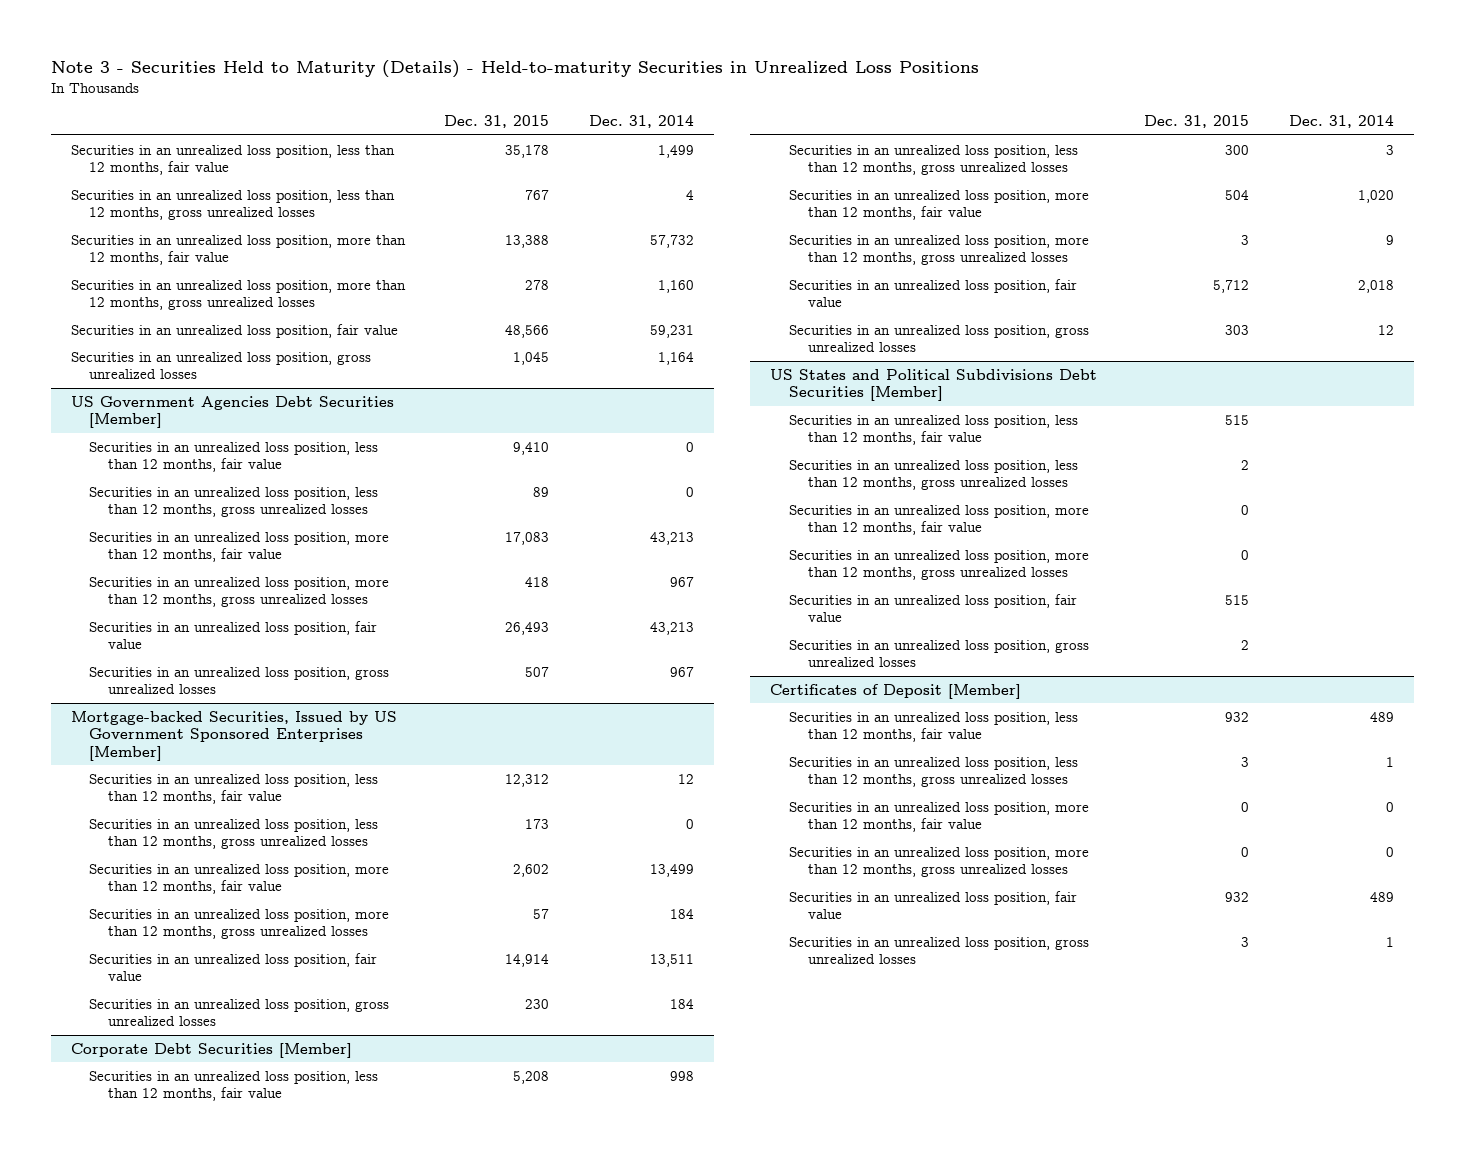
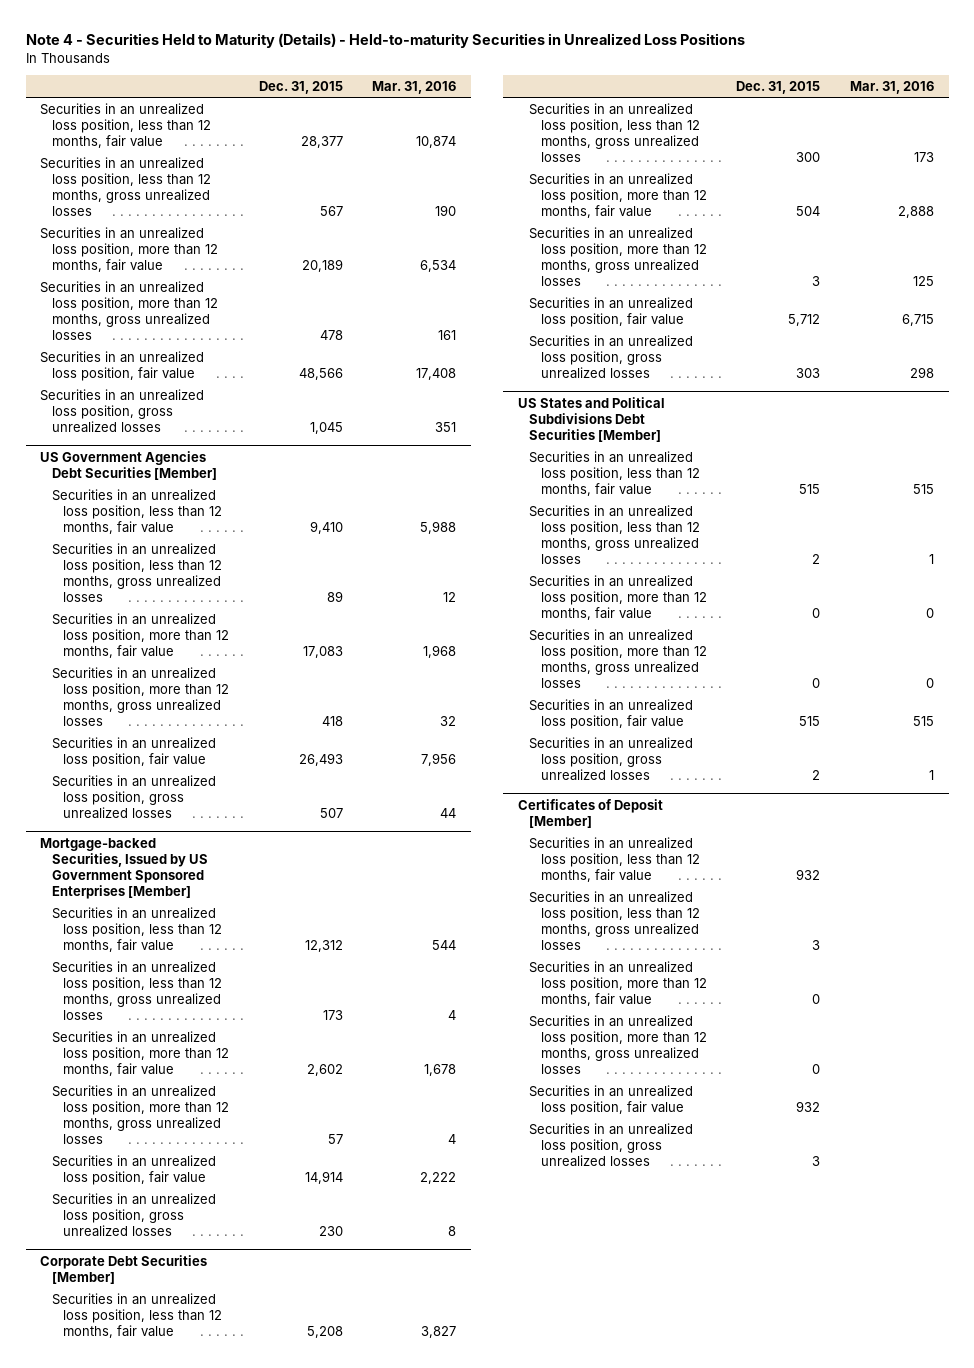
- Note 3 - Securities Held to Maturity (Details) - Held-to-maturity Securities in Unrealized Loss Positions
+ Note 4 - Securities Held to Maturity (Details) - Held-to-maturity Securities in Unrealized Loss Positions
- | Dec. 31, 2015 | Dec. 31, 2014
+ | Dec. 31, 2015 | Mar. 31, 2016
- Securities in an unrealized loss position, less than 12 months, fair value | 35,178 | 1,499
- Securities in an unrealized loss position, less than 12 months, gross unrealized losses | 767 | 4
- Securities in an unrealized loss position, more than 12 months, fair value | 13,388 | 57,732
- Securities in an unrealized loss position, more than 12 months, gross unrealized losses | 278 | 1,160
+ Securities in an unrealized loss position, less than 12 months, fair value | 28,377 | 10,874
+ Securities in an unrealized loss position, less than 12 months, gross unrealized losses | 567 | 190
+ Securities in an unrealized loss position, more than 12 months, fair value | 20,189 | 6,534
+ Securities in an unrealized loss position, more than 12 months, gross unrealized losses | 478 | 161

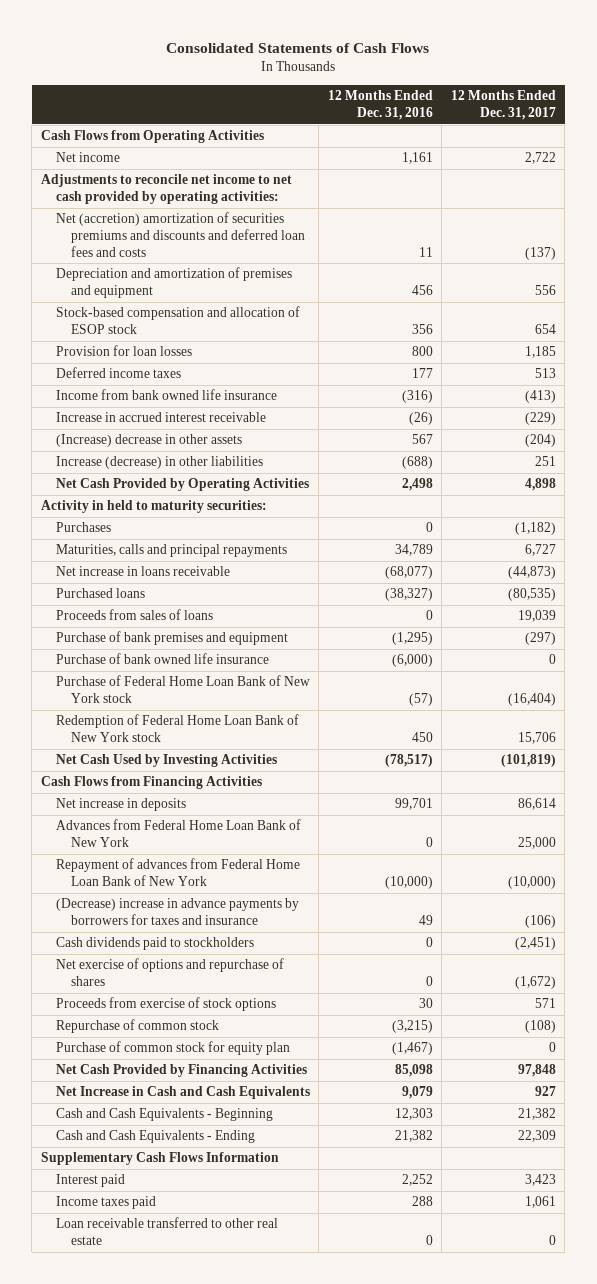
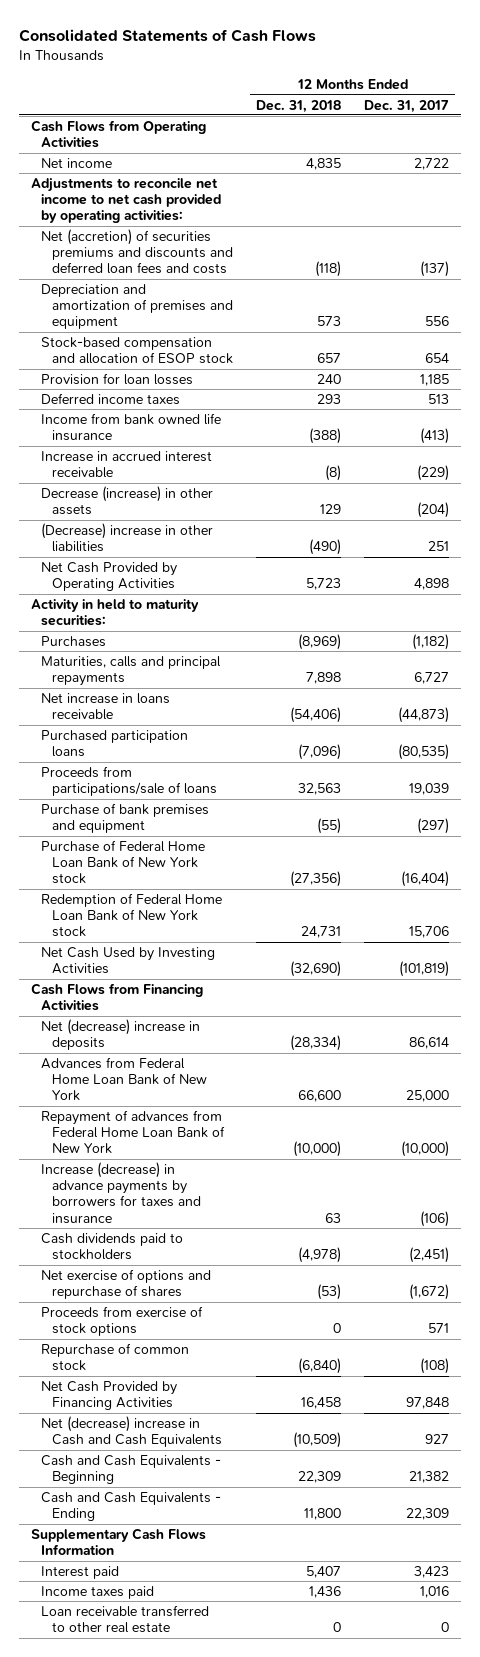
- | 12 Months Ended Dec. 31, 2016 | 12 Months Ended Dec. 31, 2017
+ | 12 Months Ended Dec. 31, 2018 | 12 Months Ended Dec. 31, 2017
- Net (accretion) amortization of securities premiums and discounts and deferred loan fees and costs | 11 | (137)
+ Net (accretion) of securities premiums and discounts and deferred loan fees and costs | (118) | (137)
- (Increase) decrease in other assets | 567 | (204)
- Increase (decrease) in other liabilities | (688) | 251
+ Decrease (increase) in other assets | 129 | (204)
+ (Decrease) increase in other liabilities | (490) | 251
- Purchased loans | (38,327) | (80,535)
- Proceeds from sales of loans | 0 | 19,039
+ Purchased participation loans | (7,096) | (80,535)
+ Proceeds from participations/sale of loans | 32,563 | 19,039
- Purchase of bank owned life insurance | (6,000) | 0
- Net increase in deposits | 99,701 | 86,614
+ Net (decrease) increase in deposits | (28,334) | 86,614
- (Decrease) increase in advance payments by borrowers for taxes and insurance | 49 | (106)
+ Increase (decrease) in advance payments by borrowers for taxes and insurance | 63 | (106)
- Purchase of common stock for equity plan | (1,467) | 0
- Net Increase in Cash and Cash Equivalents | 9,079 | 927
+ Net (decrease) increase in Cash and Cash Equivalents | (10,509) | 927
- Income taxes paid | 288 | 1,061
+ Income taxes paid | 1,436 | 1,016

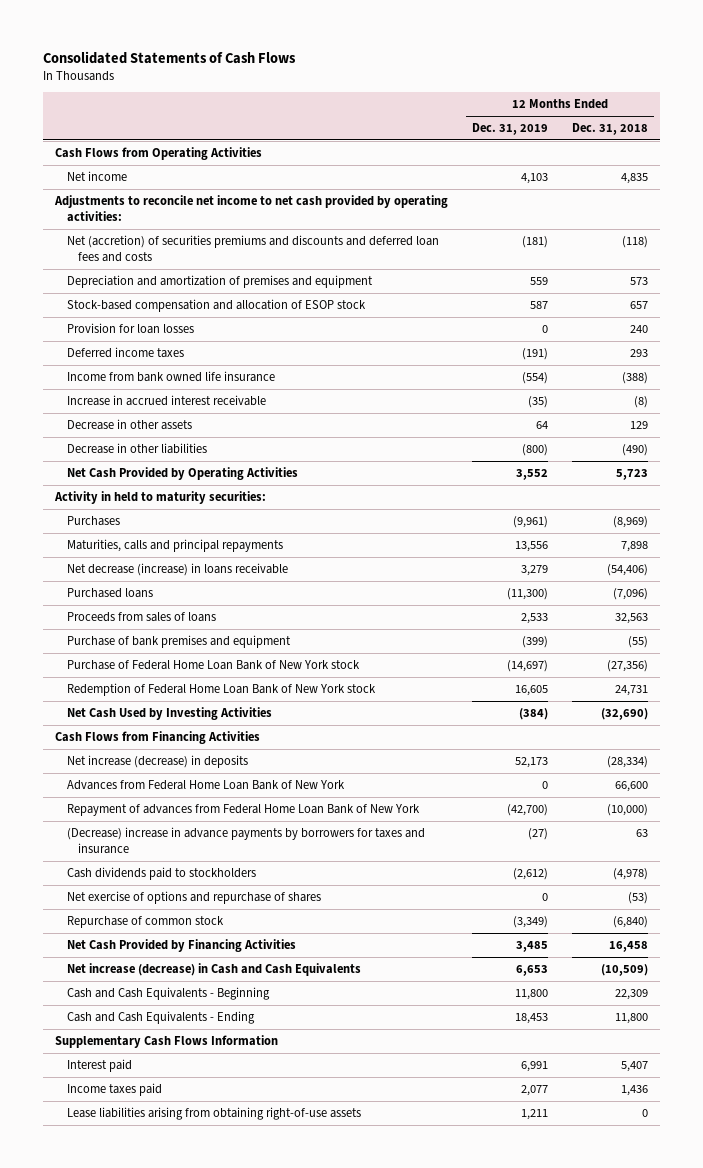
- | 12 Months Ended Dec. 31, 2018 | 12 Months Ended Dec. 31, 2017
+ | 12 Months Ended Dec. 31, 2019 | 12 Months Ended Dec. 31, 2018
- Decrease (increase) in other assets | 129 | (204)
- (Decrease) increase in other liabilities | (490) | 251
+ Decrease in other assets | 64 | 129
+ Decrease in other liabilities | (800) | (490)
- Net increase in loans receivable | (54,406) | (44,873)
- Purchased participation loans | (7,096) | (80,535)
- Proceeds from participations/sale of loans | 32,563 | 19,039
+ Net decrease (increase) in loans receivable | 3,279 | (54,406)
+ Purchased loans | (11,300) | (7,096)
+ Proceeds from sales of loans | 2,533 | 32,563
- Net (decrease) increase in deposits | (28,334) | 86,614
+ Net increase (decrease) in deposits | 52,173 | (28,334)
- Increase (decrease) in advance payments by borrowers for taxes and insurance | 63 | (106)
+ (Decrease) increase in advance payments by borrowers for taxes and insurance | (27) | 63
- Proceeds from exercise of stock options | 0 | 571
- Net (decrease) increase in Cash and Cash Equivalents | (10,509) | 927
+ Net increase (decrease) in Cash and Cash Equivalents | 6,653 | (10,509)
- Loan receivable transferred to other real estate | 0 | 0
+ Lease liabilities arising from obtaining right-of-use assets | 1,211 | 0

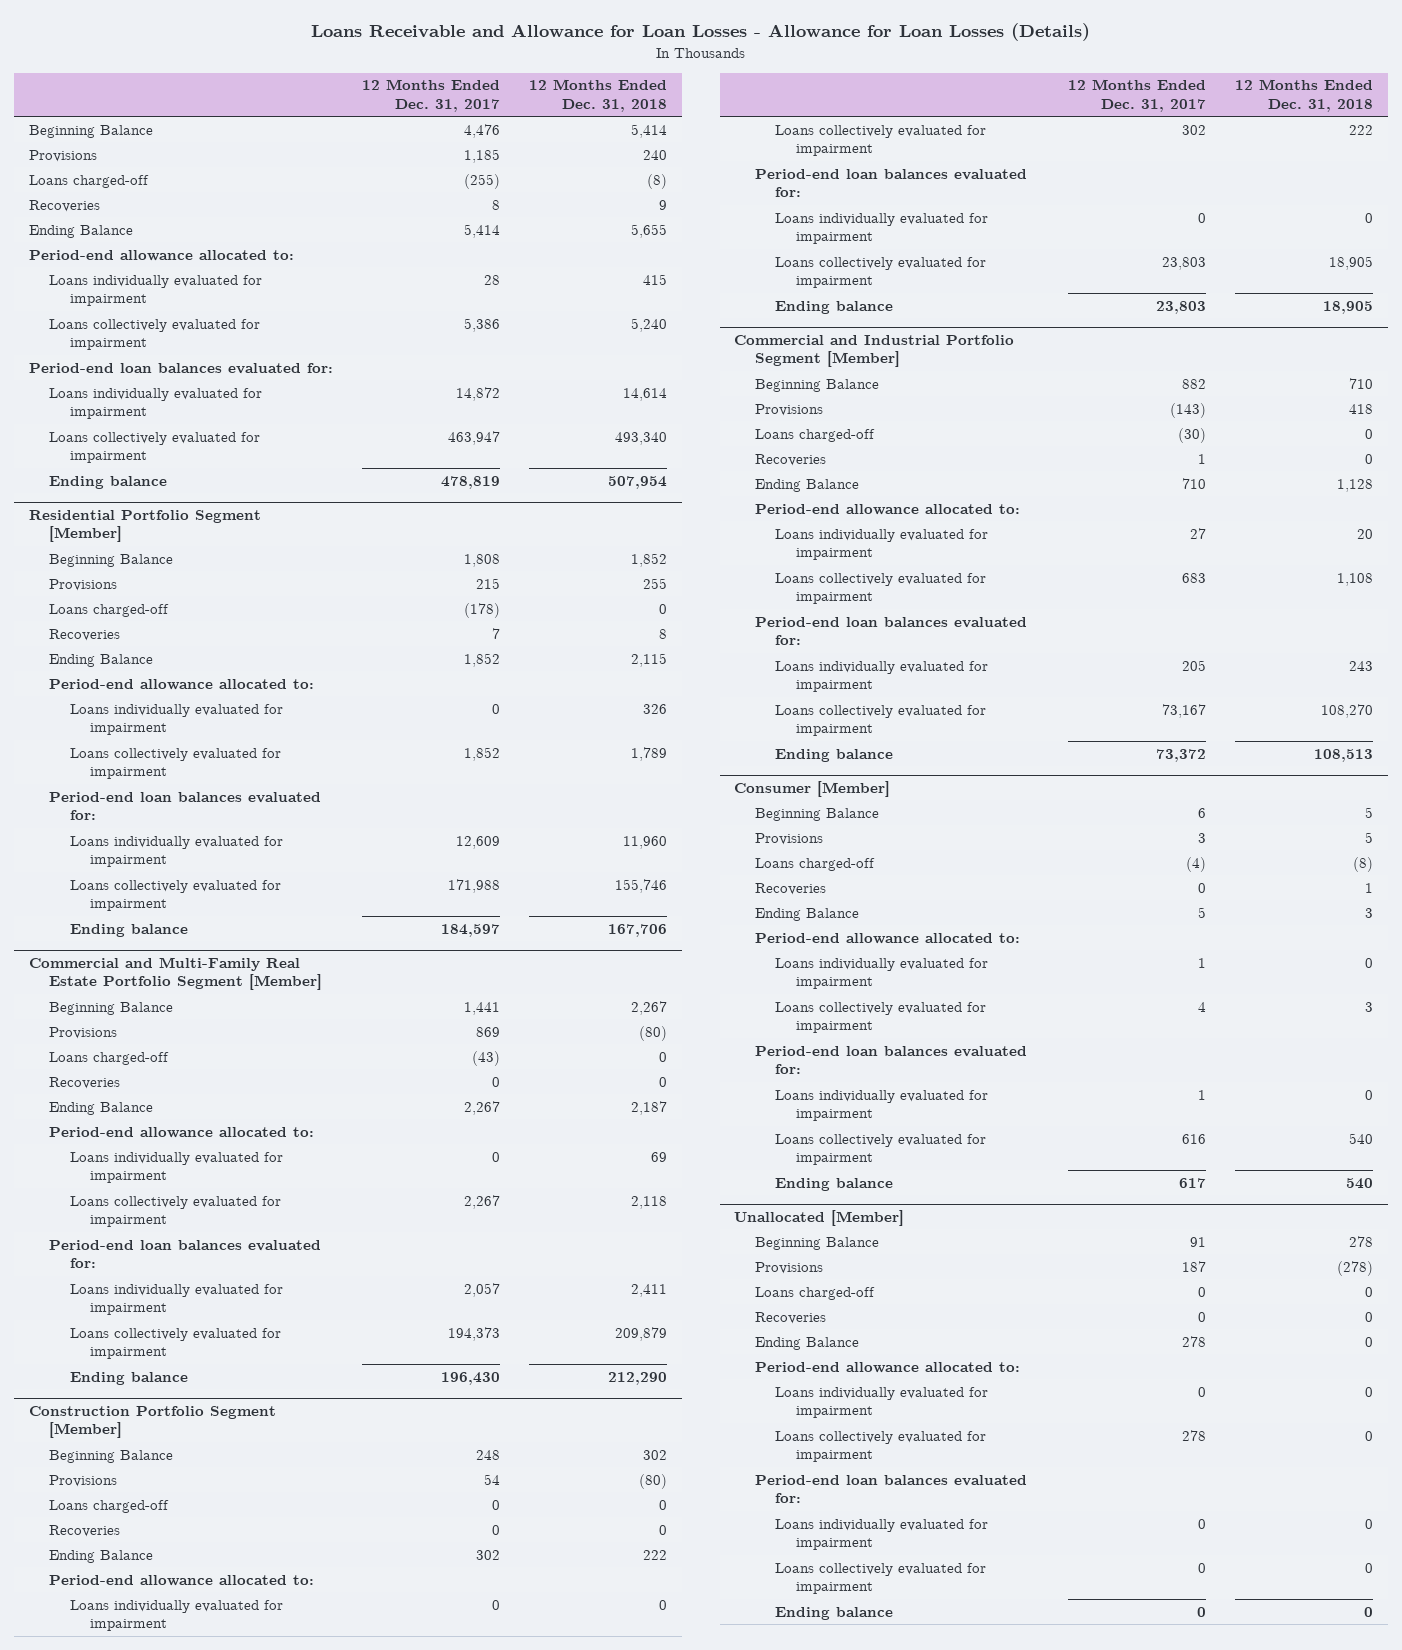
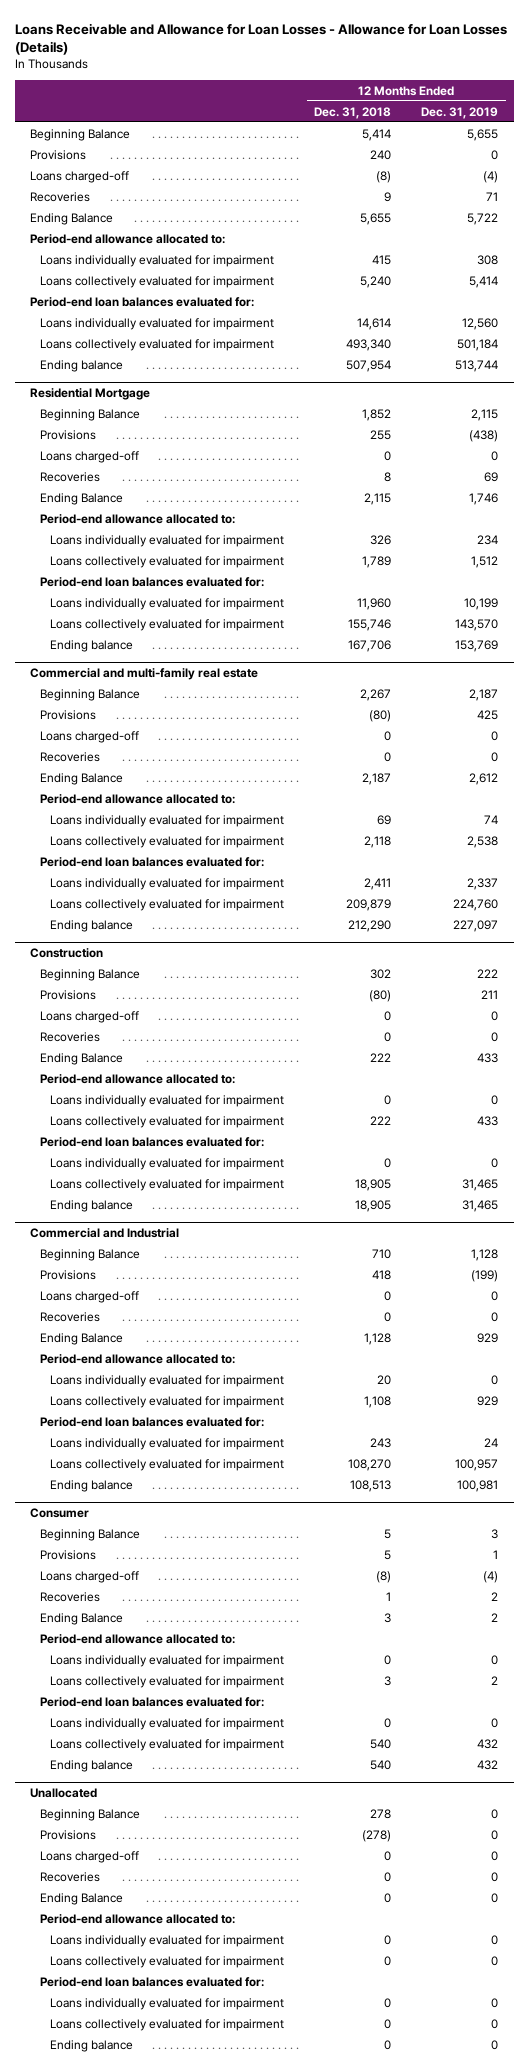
- | 12 Months Ended Dec. 31, 2017 | 12 Months Ended Dec. 31, 2018
+ | 12 Months Ended Dec. 31, 2018 | 12 Months Ended Dec. 31, 2019
- Residential Portfolio Segment [Member]
+ Residential Mortgage
- Commercial and Multi-Family Real Estate Portfolio Segment [Member]
+ Commercial and multi-family real estate
- Construction Portfolio Segment [Member]
+ Construction
- Commercial and Industrial Portfolio Segment [Member]
+ Commercial and Industrial
- Consumer [Member]
+ Consumer
- Unallocated [Member]
+ Unallocated

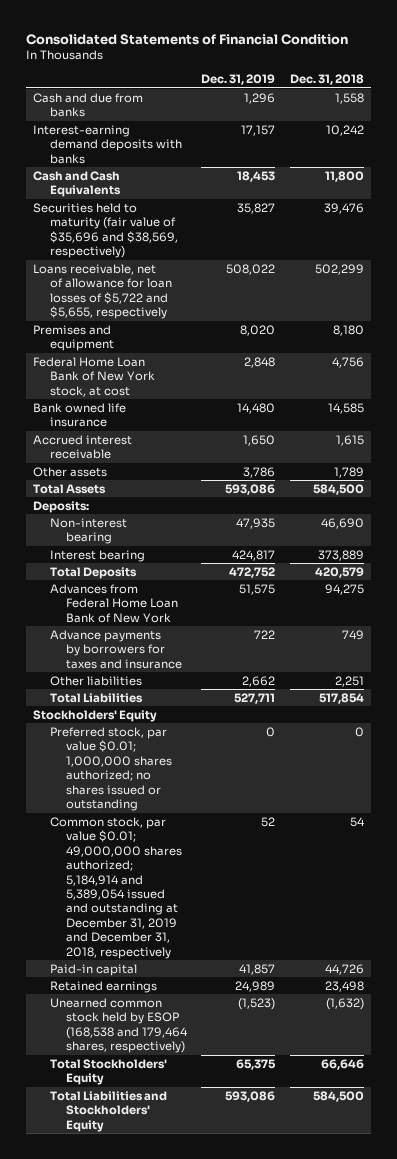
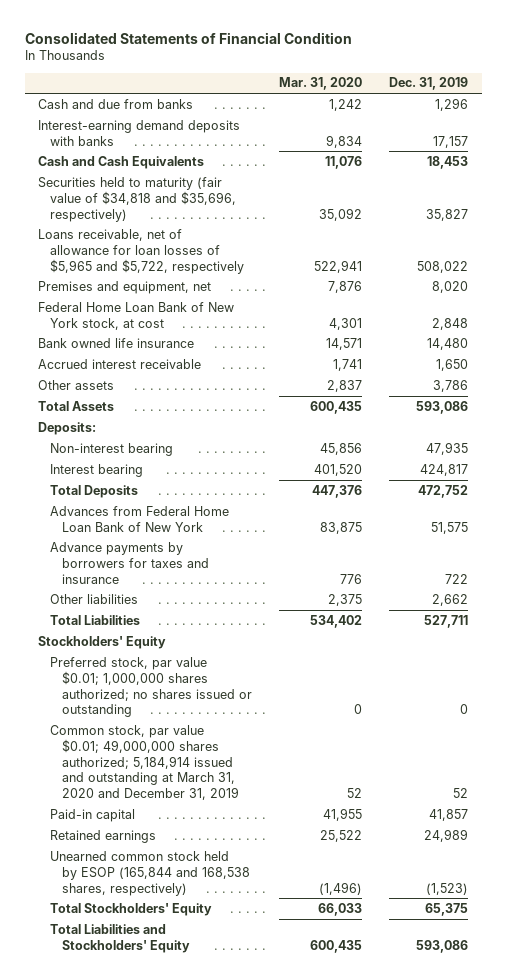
- | Dec. 31, 2019 | Dec. 31, 2018
+ | Mar. 31, 2020 | Dec. 31, 2019
- Securities held to maturity (fair value of $35,696 and $38,569, respectively) | 35,827 | 39,476
- Loans receivable, net of allowance for loan losses of $5,722 and $5,655, respectively | 508,022 | 502,299
- Premises and equipment | 8,020 | 8,180
+ Securities held to maturity (fair value of $34,818 and $35,696, respectively) | 35,092 | 35,827
+ Loans receivable, net of allowance for loan losses of $5,965 and $5,722, respectively | 522,941 | 508,022
+ Premises and equipment, net | 7,876 | 8,020
- Common stock, par value $0.01; 49,000,000 shares authorized; 5,184,914 and 5,389,054 issued and outstanding at December 31, 2019 and December 31, 2018, respectively | 52 | 54
+ Common stock, par value $0.01; 49,000,000 shares authorized; 5,184,914 issued and outstanding at March 31, 2020 and December 31, 2019 | 52 | 52
- Unearned common stock held by ESOP (168,538 and 179,464 shares, respectively) | (1,523) | (1,632)
+ Unearned common stock held by ESOP (165,844 and 168,538 shares, respectively) | (1,496) | (1,523)

